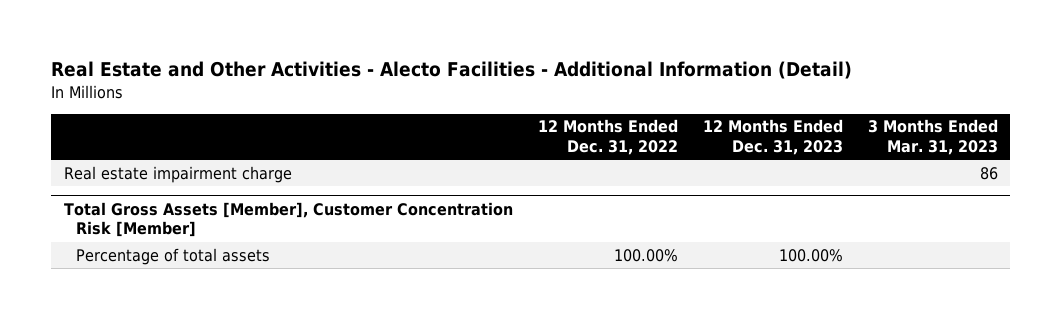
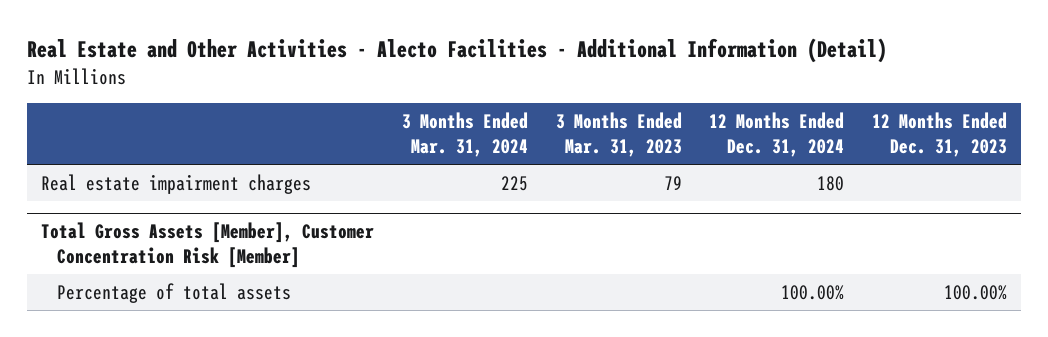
- | 12 Months Ended Dec. 31, 2022 | 12 Months Ended Dec. 31, 2023 | 3 Months Ended Mar. 31, 2023
+ | 3 Months Ended Mar. 31, 2024 | 3 Months Ended Mar. 31, 2023 | 12 Months Ended Dec. 31, 2024 | 12 Months Ended Dec. 31, 2023
- Real estate impairment charge | | | 86
+ Real estate impairment charges | 225 | 79 | 180 |

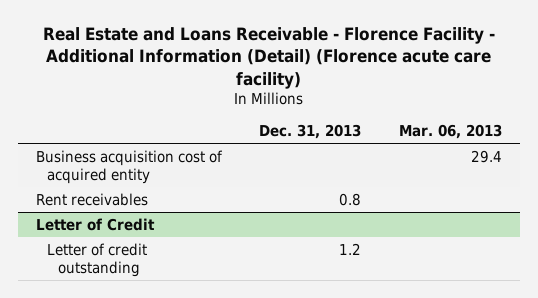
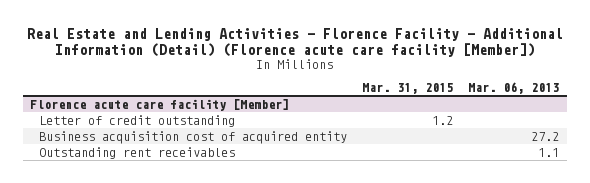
- Real Estate and Loans Receivable - Florence Facility - Additional Information (Detail) (Florence acute care facility)
+ Real Estate and Lending Activities - Florence Facility - Additional Information (Detail) (Florence acute care facility [Member])
- | Dec. 31, 2013 | Mar. 06, 2013
+ | Mar. 31, 2015 | Mar. 06, 2013
- Business acquisition cost of acquired entity | | 29.4
- Rent receivables | 0.8 |
- Letter of Credit
- Letter of credit outstanding | 1.2 |
+ Florence acute care facility [Member]
+ Letter of credit outstanding | 1.2 |
+ Business acquisition cost of acquired entity | | 27.2
+ Outstanding rent receivables | | 1.1

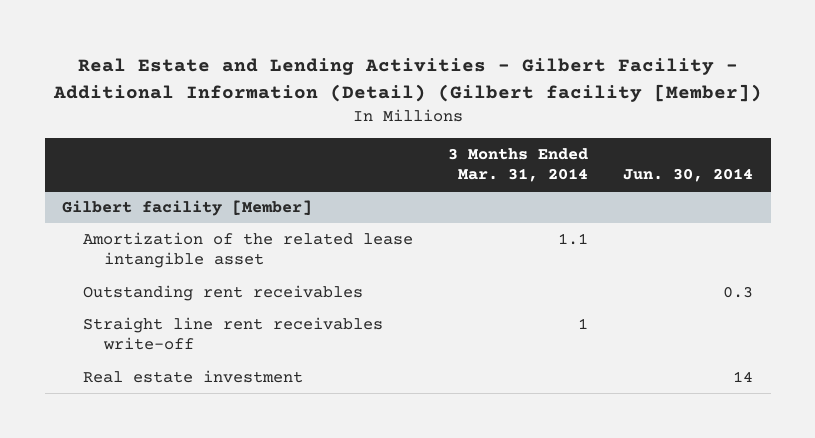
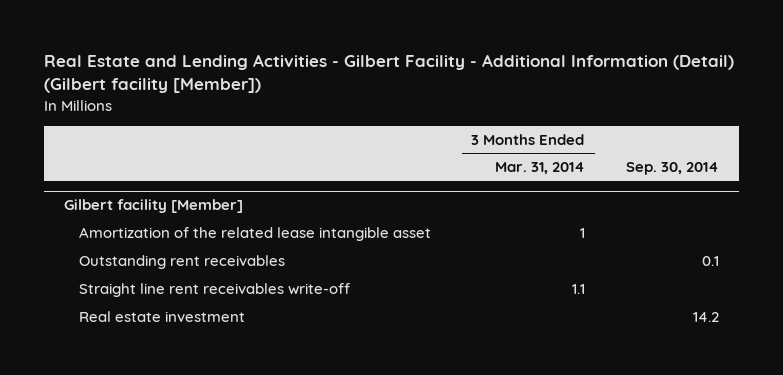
- | 3 Months Ended Mar. 31, 2014 | Jun. 30, 2014
+ | 3 Months Ended Mar. 31, 2014 | Sep. 30, 2014
@ Gilbert facility [Member]
- Amortization of the related lease intangible asset | 1.1 |
+ Amortization of the related lease intangible asset | 1 |
- Straight line rent receivables write-off | 1 |
+ Straight line rent receivables write-off | 1.1 |

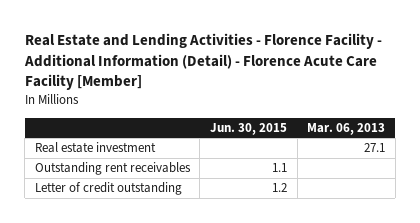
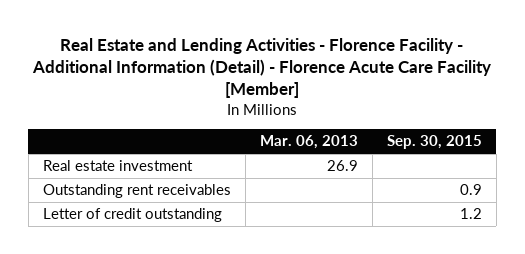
- | Jun. 30, 2015 | Mar. 06, 2013
+ | Mar. 06, 2013 | Sep. 30, 2015
- Real estate investment | | 27.1
+ Real estate investment | 26.9 |

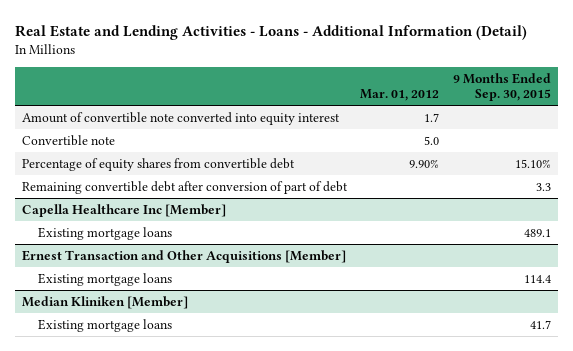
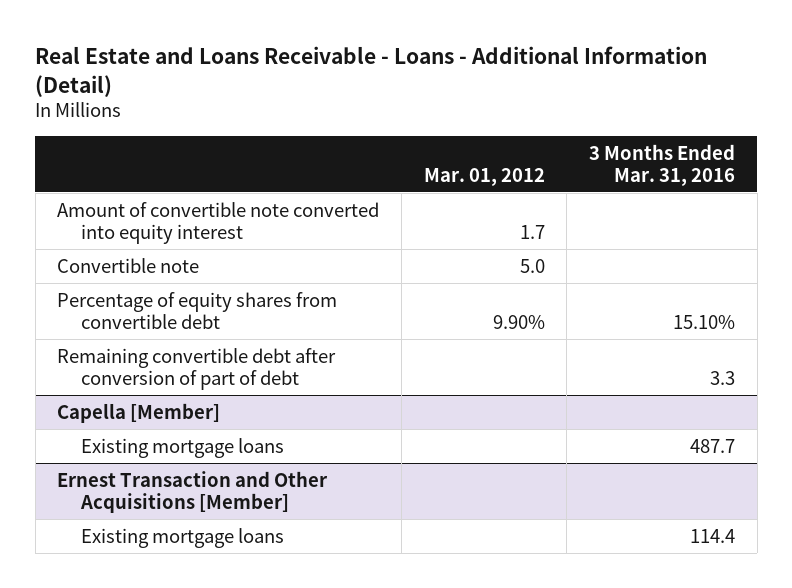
- Real Estate and Lending Activities - Loans - Additional Information (Detail)
+ Real Estate and Loans Receivable - Loans - Additional Information (Detail)
- | Mar. 01, 2012 | 9 Months Ended Sep. 30, 2015
+ | Mar. 01, 2012 | 3 Months Ended Mar. 31, 2016
- Capella Healthcare Inc [Member]
+ Capella [Member]
- Median Kliniken [Member]
- Existing mortgage loans | | 41.7

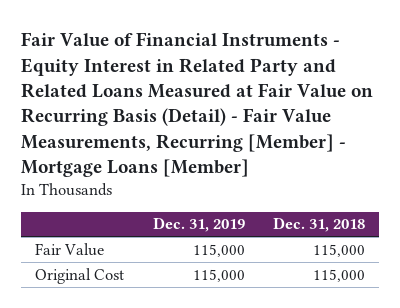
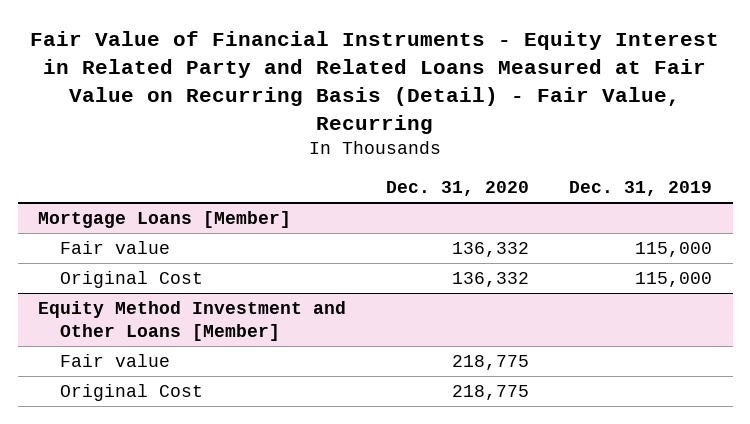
- Fair Value of Financial Instruments - Equity Interest in Related Party and Related Loans Measured at Fair Value on Recurring Basis (Detail) - Fair Value Measurements, Recurring [Member] - Mortgage Loans [Member]
+ Fair Value of Financial Instruments - Equity Interest in Related Party and Related Loans Measured at Fair Value on Recurring Basis (Detail) - Fair Value, Recurring
- | Dec. 31, 2019 | Dec. 31, 2018
+ | Dec. 31, 2020 | Dec. 31, 2019
- Fair Value | 115,000 | 115,000
+ Mortgage Loans [Member]
+ Fair value | 136,332 | 115,000
+ Equity Method Investment and Other Loans [Member]
+ Fair value | 218,775 |
+ Original Cost | 218,775 |

